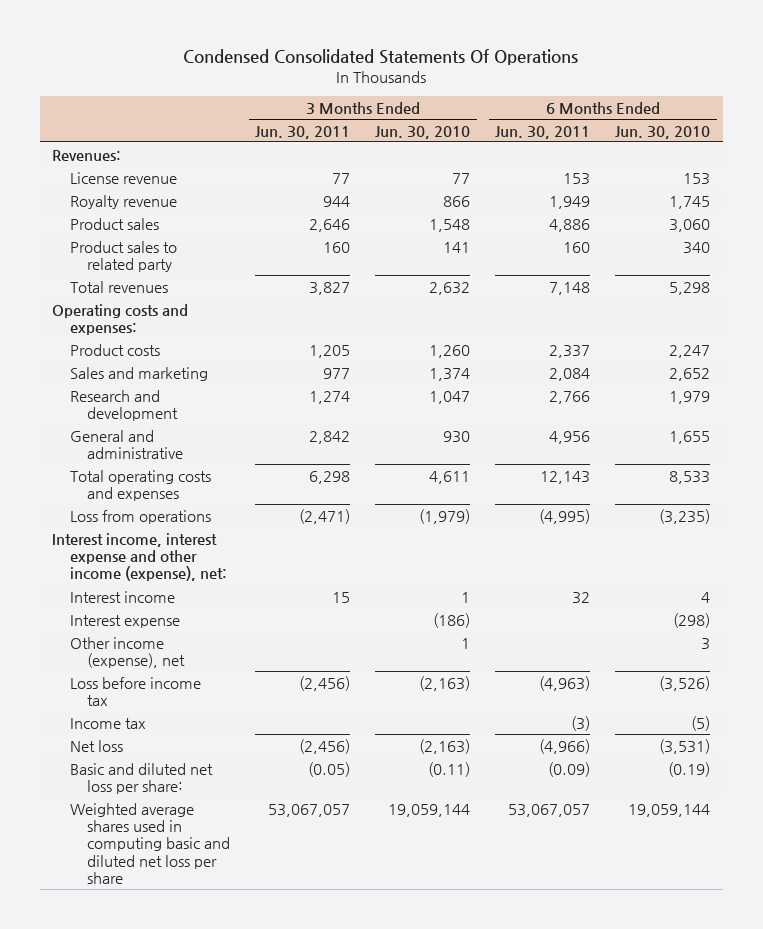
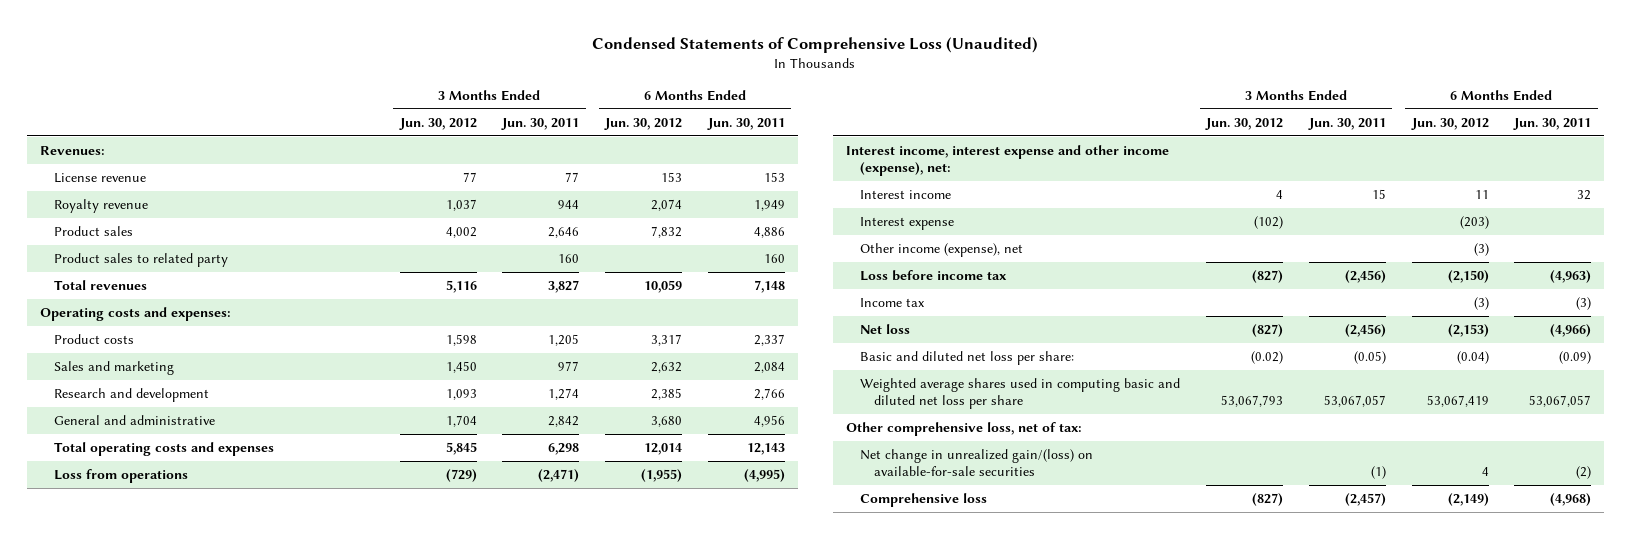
- Condensed Consolidated Statements Of Operations
+ Condensed Statements of Comprehensive Loss (Unaudited)
- | 3 Months Ended Jun. 30, 2011 | 3 Months Ended Jun. 30, 2010 | 6 Months Ended Jun. 30, 2011 | 6 Months Ended Jun. 30, 2010
+ | 3 Months Ended Jun. 30, 2012 | 3 Months Ended Jun. 30, 2011 | 6 Months Ended Jun. 30, 2012 | 6 Months Ended Jun. 30, 2011
+ Other comprehensive loss, net of tax:
+ Net change in unrealized gain/(loss) on available-for-sale securities | | (1) | 4 | (2)
+ Comprehensive loss | (827) | (2,457) | (2,149) | (4,968)

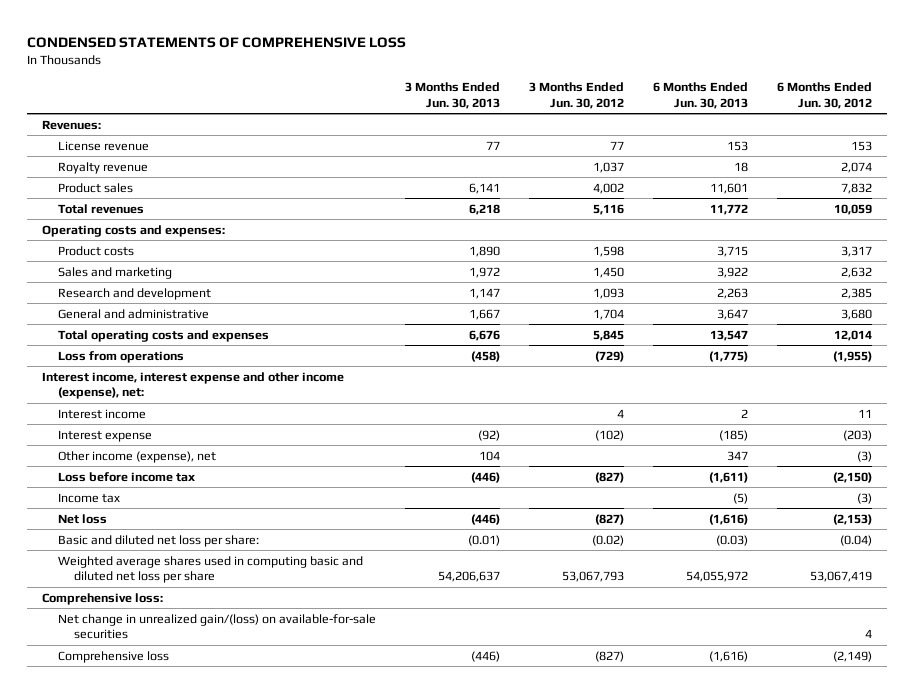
- Condensed Statements of Comprehensive Loss (Unaudited)
+ CONDENSED STATEMENTS OF COMPREHENSIVE LOSS
- | 3 Months Ended Jun. 30, 2012 | 3 Months Ended Jun. 30, 2011 | 6 Months Ended Jun. 30, 2012 | 6 Months Ended Jun. 30, 2011
+ | 3 Months Ended Jun. 30, 2013 | 3 Months Ended Jun. 30, 2012 | 6 Months Ended Jun. 30, 2013 | 6 Months Ended Jun. 30, 2012
- Product sales to related party | | 160 | | 160
- Other comprehensive loss, net of tax:
+ Comprehensive loss:

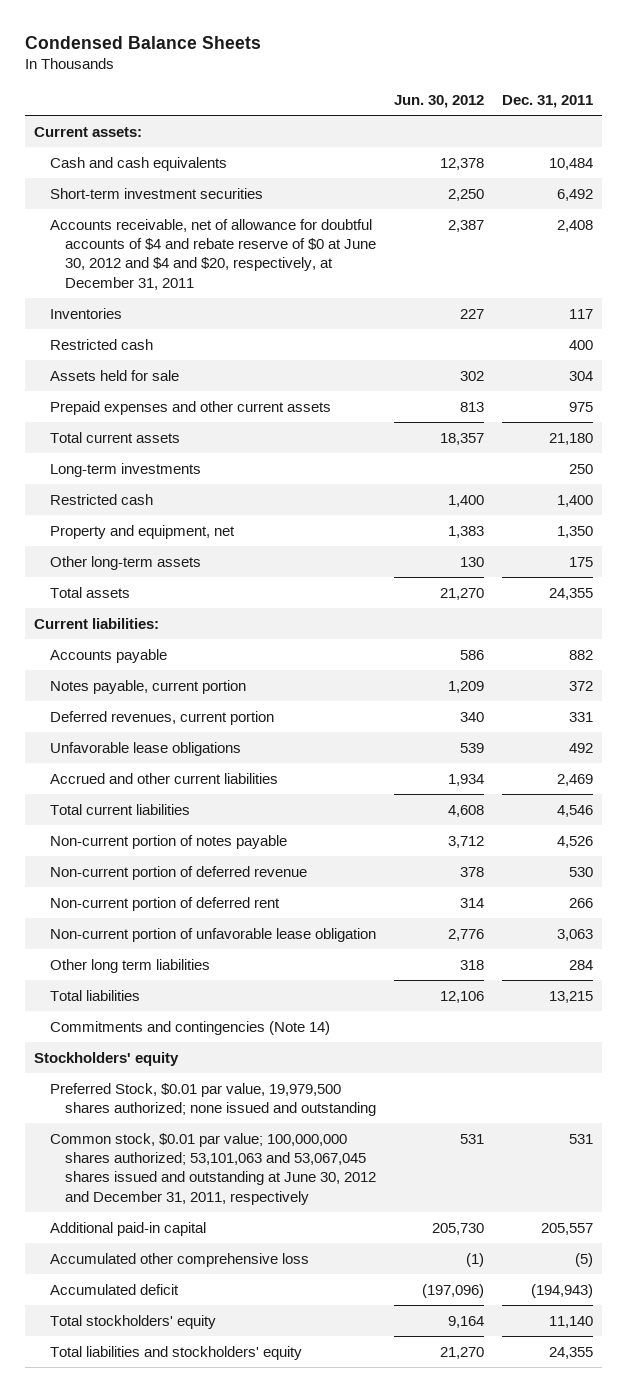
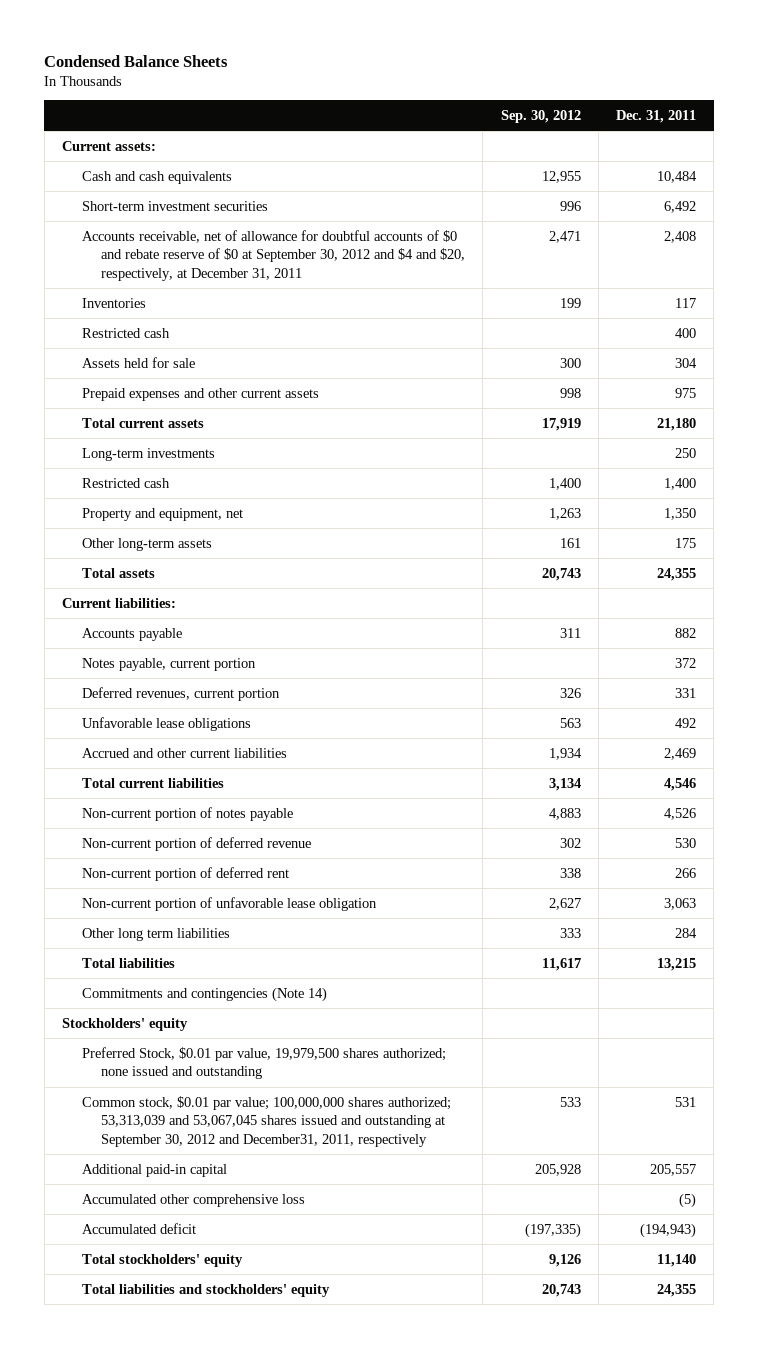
- | Jun. 30, 2012 | Dec. 31, 2011
+ | Sep. 30, 2012 | Dec. 31, 2011
- Accounts receivable, net of allowance for doubtful accounts of $4 and rebate reserve of $0 at June 30, 2012 and $4 and $20, respectively, at December 31, 2011 | 2,387 | 2,408
+ Accounts receivable, net of allowance for doubtful accounts of $0 and rebate reserve of $0 at September 30, 2012 and $4 and $20, respectively, at December 31, 2011 | 2,471 | 2,408
- Common stock, $0.01 par value; 100,000,000 shares authorized; 53,101,063 and 53,067,045 shares issued and outstanding at June 30, 2012 and December 31, 2011, respectively | 531 | 531
+ Common stock, $0.01 par value; 100,000,000 shares authorized; 53,313,039 and 53,067,045 shares issued and outstanding at September 30, 2012 and December31, 2011, respectively | 533 | 531

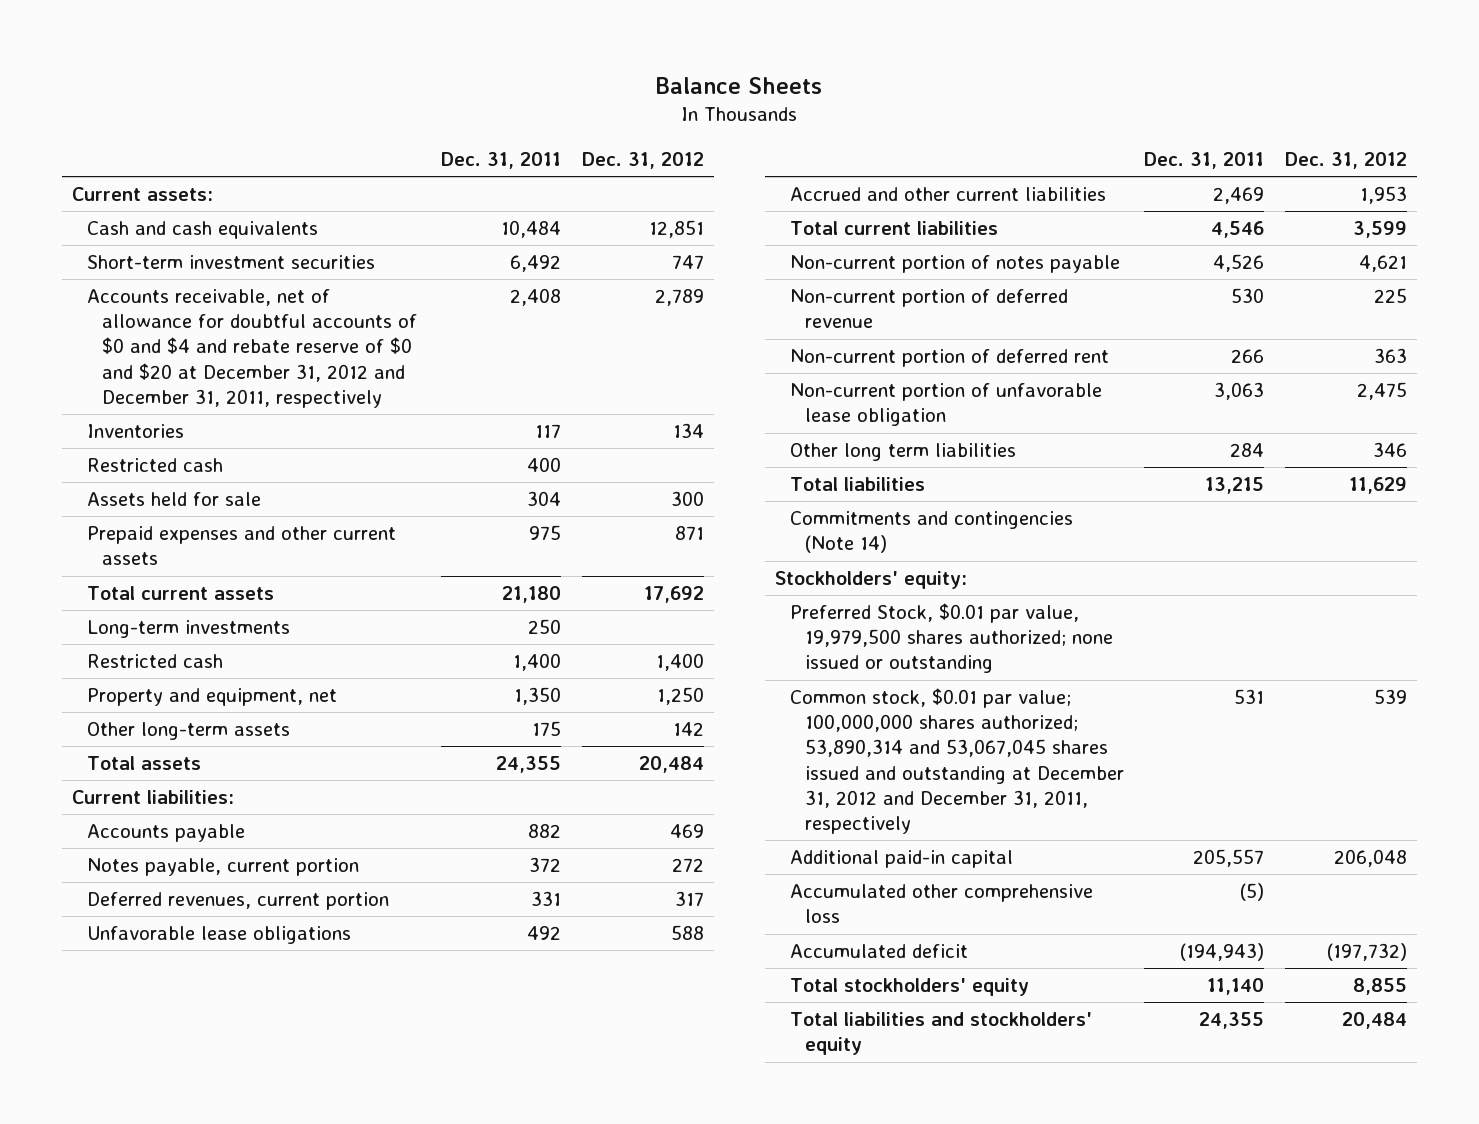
- Condensed Balance Sheets
+ Balance Sheets
- | Sep. 30, 2012 | Dec. 31, 2011
+ | Dec. 31, 2011 | Dec. 31, 2012
- Accounts receivable, net of allowance for doubtful accounts of $0 and rebate reserve of $0 at September 30, 2012 and $4 and $20, respectively, at December 31, 2011 | 2,471 | 2,408
+ Accounts receivable, net of allowance for doubtful accounts of $0 and $4 and rebate reserve of $0 and $20 at December 31, 2012 and December 31, 2011, respectively | 2,408 | 2,789
- Stockholders' equity
- Preferred Stock, $0.01 par value, 19,979,500 shares authorized; none issued and outstanding
- Common stock, $0.01 par value; 100,000,000 shares authorized; 53,313,039 and 53,067,045 shares issued and outstanding at September 30, 2012 and December31, 2011, respectively | 533 | 531
+ Stockholders' equity:
+ Preferred Stock, $0.01 par value, 19,979,500 shares authorized; none issued or outstanding
+ Common stock, $0.01 par value; 100,000,000 shares authorized; 53,890,314 and 53,067,045 shares issued and outstanding at December 31, 2012 and December 31, 2011, respectively | 531 | 539

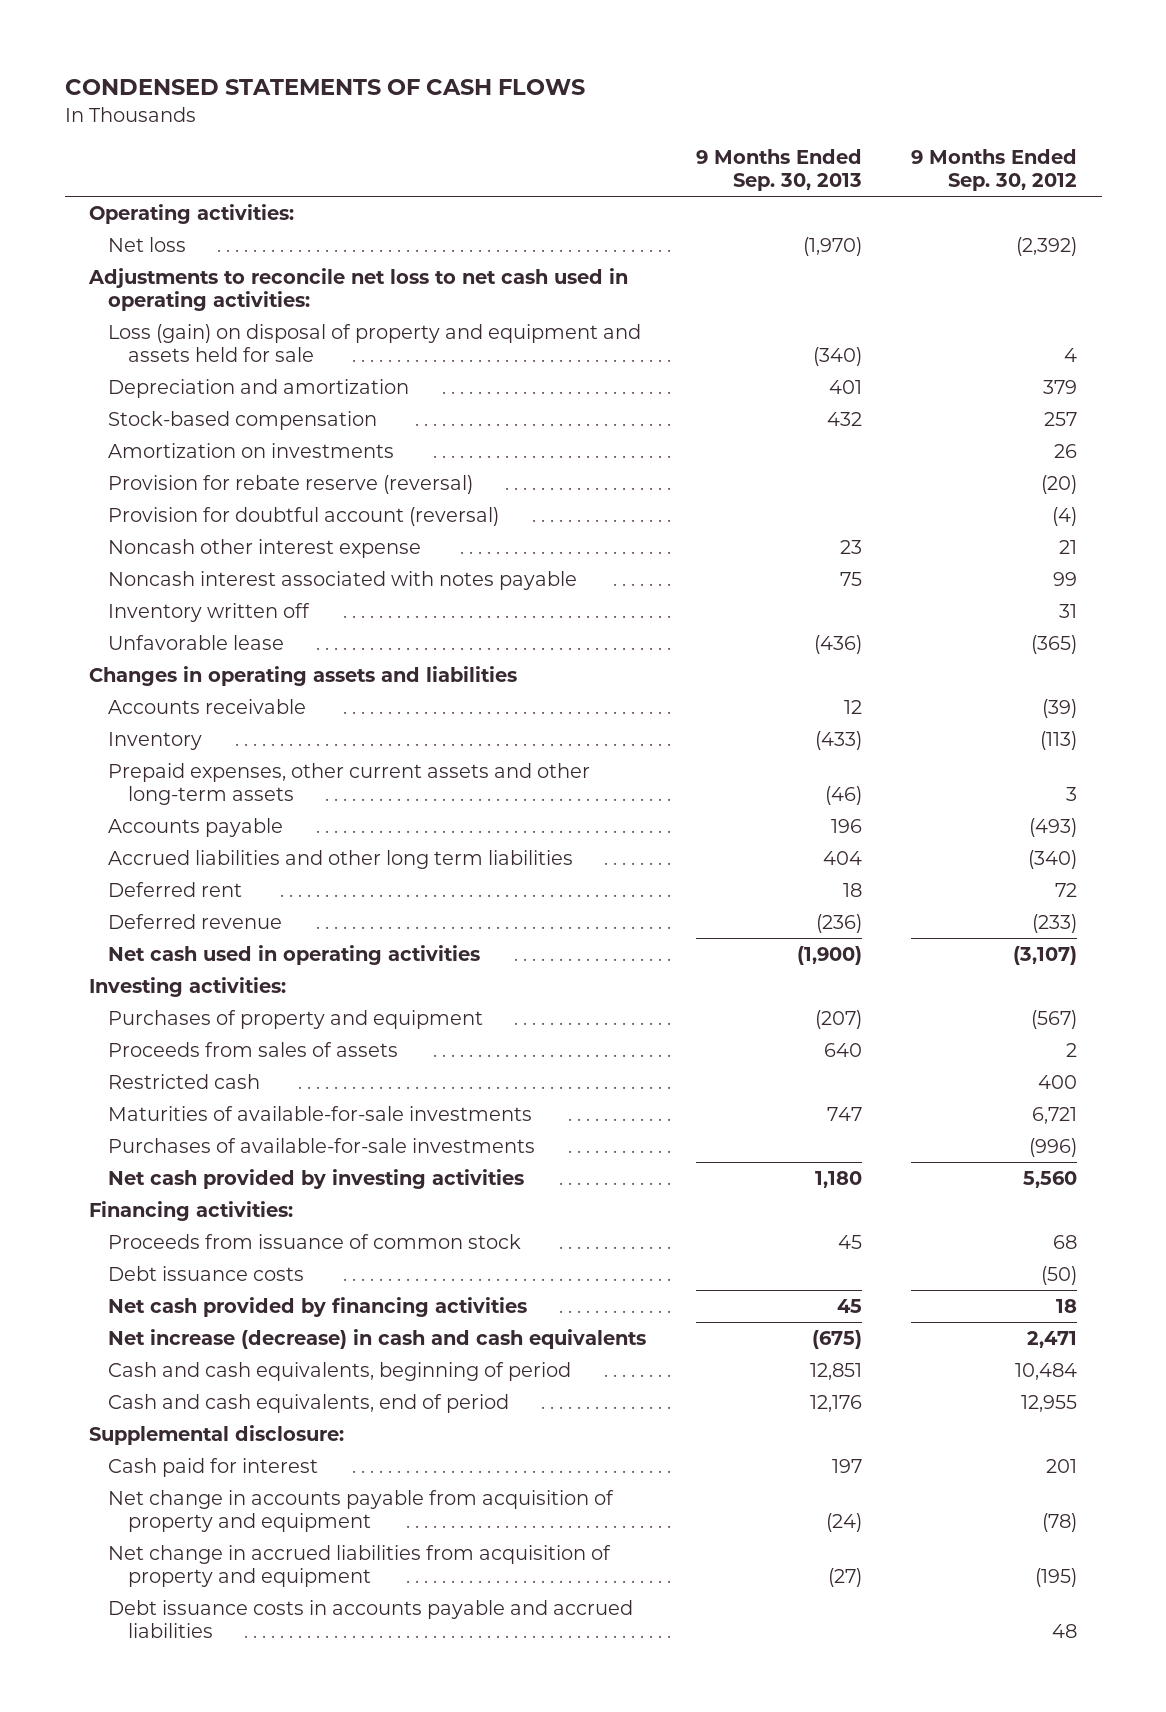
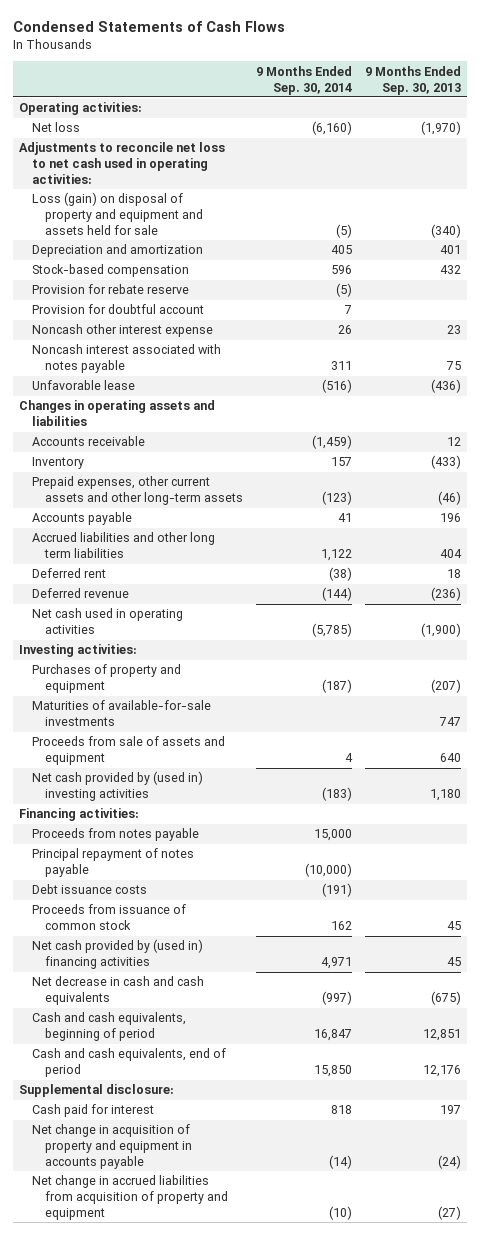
- CONDENSED STATEMENTS OF CASH FLOWS
+ Condensed Statements of Cash Flows
- | 9 Months Ended Sep. 30, 2013 | 9 Months Ended Sep. 30, 2012
+ | 9 Months Ended Sep. 30, 2014 | 9 Months Ended Sep. 30, 2013
- Amortization on investments | | 26
- Provision for rebate reserve (reversal) | | (20)
- Provision for doubtful account (reversal) | | (4)
+ Provision for rebate reserve | (5) |
+ Provision for doubtful account | 7 |
- Inventory written off | | 31
- Proceeds from sales of assets | 640 | 2
- Restricted cash | | 400
- Purchases of available-for-sale investments | | (996)
- Net cash provided by investing activities | 1,180 | 5,560
+ Proceeds from sale of assets and equipment | 4 | 640
+ Net cash provided by (used in) investing activities | (183) | 1,180
+ Proceeds from notes payable | 15,000 |
+ Principal repayment of notes payable | (10,000) |
- Net cash provided by financing activities | 45 | 18
- Net increase (decrease) in cash and cash equivalents | (675) | 2,471
moved down: Proceeds from issuance of common stock | 162 | 45
+ Net cash provided by (used in) financing activities | 4,971 | 45
+ Net decrease in cash and cash equivalents | (997) | (675)
- Net change in accounts payable from acquisition of property and equipment | (24) | (78)
+ Net change in acquisition of property and equipment in accounts payable | (14) | (24)
- Debt issuance costs in accounts payable and accrued liabilities | | 48

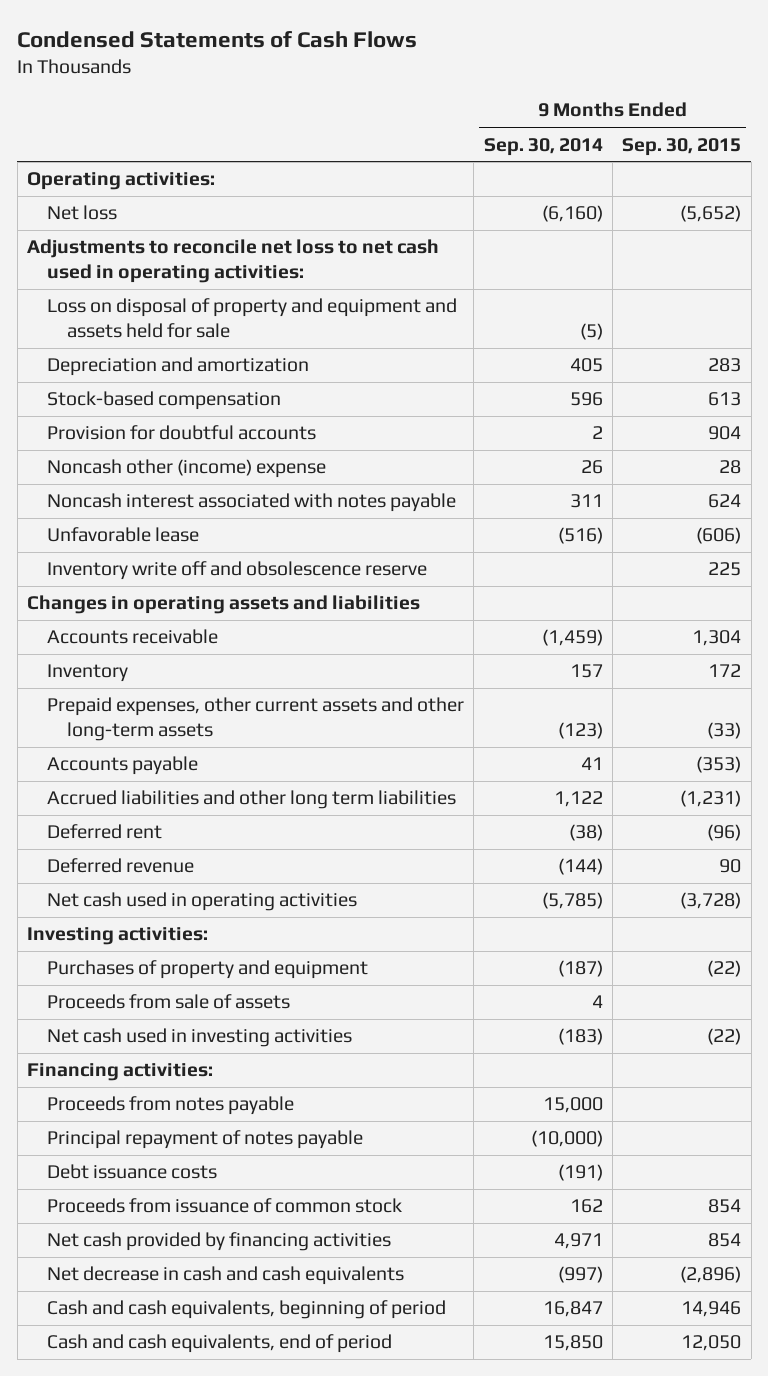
- | 9 Months Ended Sep. 30, 2014 | 9 Months Ended Sep. 30, 2013
+ | 9 Months Ended Sep. 30, 2014 | 9 Months Ended Sep. 30, 2015
- Loss (gain) on disposal of property and equipment and assets held for sale | (5) | (340)
+ Loss on disposal of property and equipment and assets held for sale | (5) |
- Provision for rebate reserve | (5) |
- Provision for doubtful account | 7 |
- Noncash other interest expense | 26 | 23
+ Provision for doubtful accounts | 2 | 904
+ Noncash other (income) expense | 26 | 28
+ Inventory write off and obsolescence reserve | | 225
- Maturities of available-for-sale investments | | 747
- Proceeds from sale of assets and equipment | 4 | 640
- Net cash provided by (used in) investing activities | (183) | 1,180
+ Proceeds from sale of assets | 4 |
+ Net cash used in investing activities | (183) | (22)
- Net cash provided by (used in) financing activities | 4,971 | 45
+ Net cash provided by financing activities | 4,971 | 854
- Supplemental disclosure:
- Cash paid for interest | 818 | 197
- Net change in acquisition of property and equipment in accounts payable | (14) | (24)
- Net change in accrued liabilities from acquisition of property and equipment | (10) | (27)

